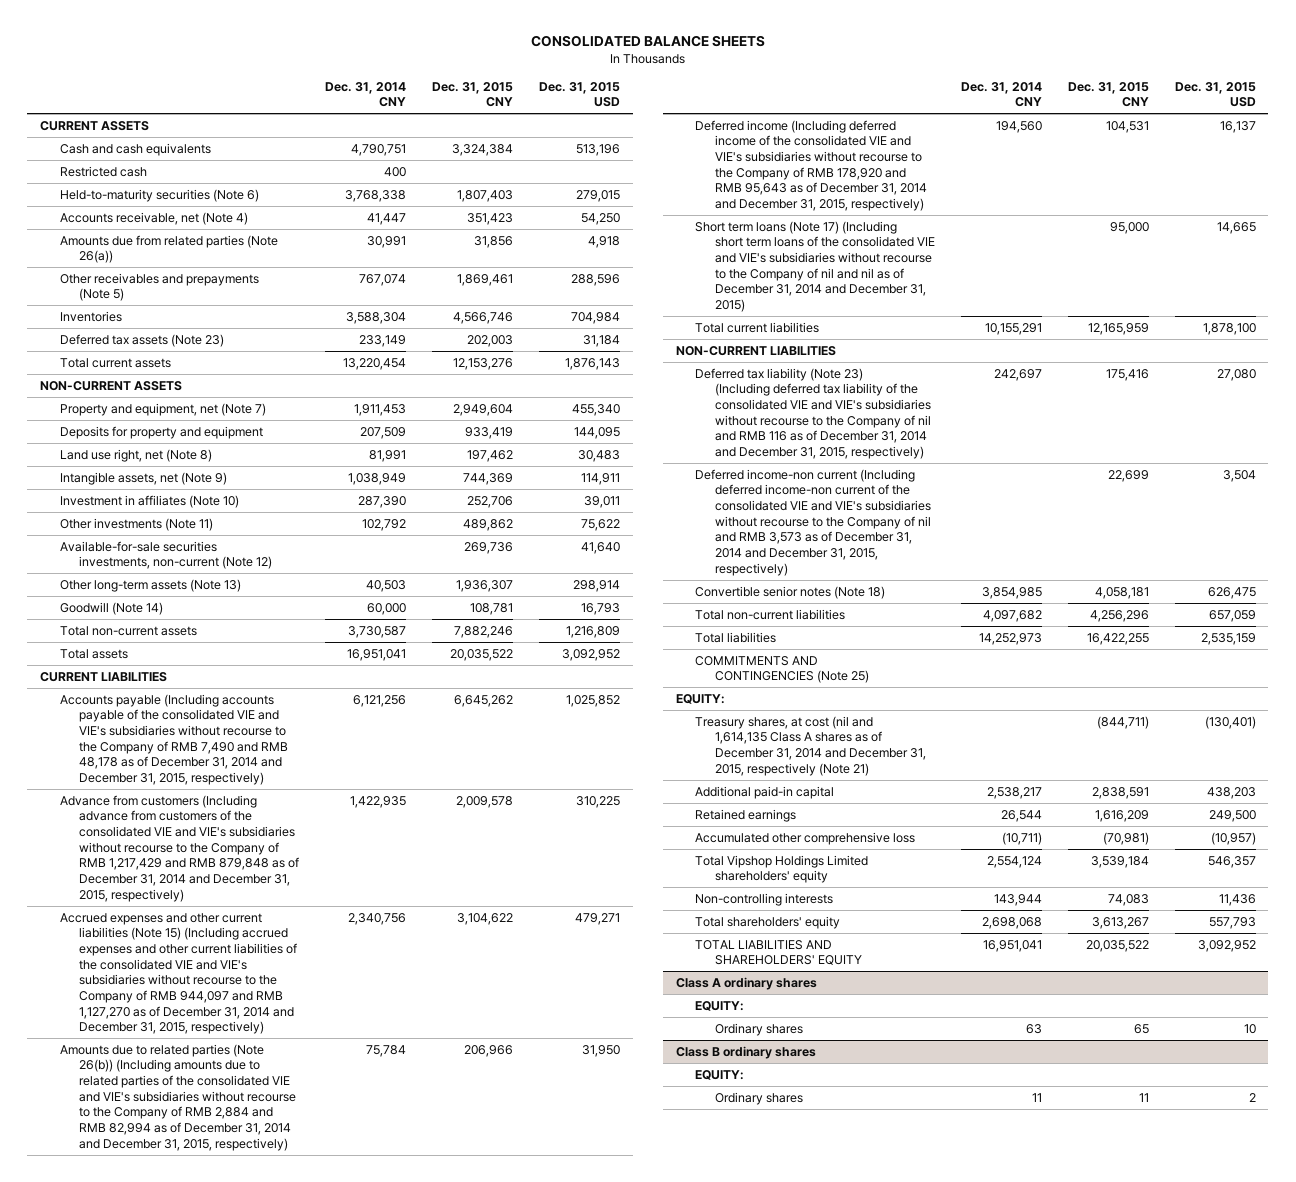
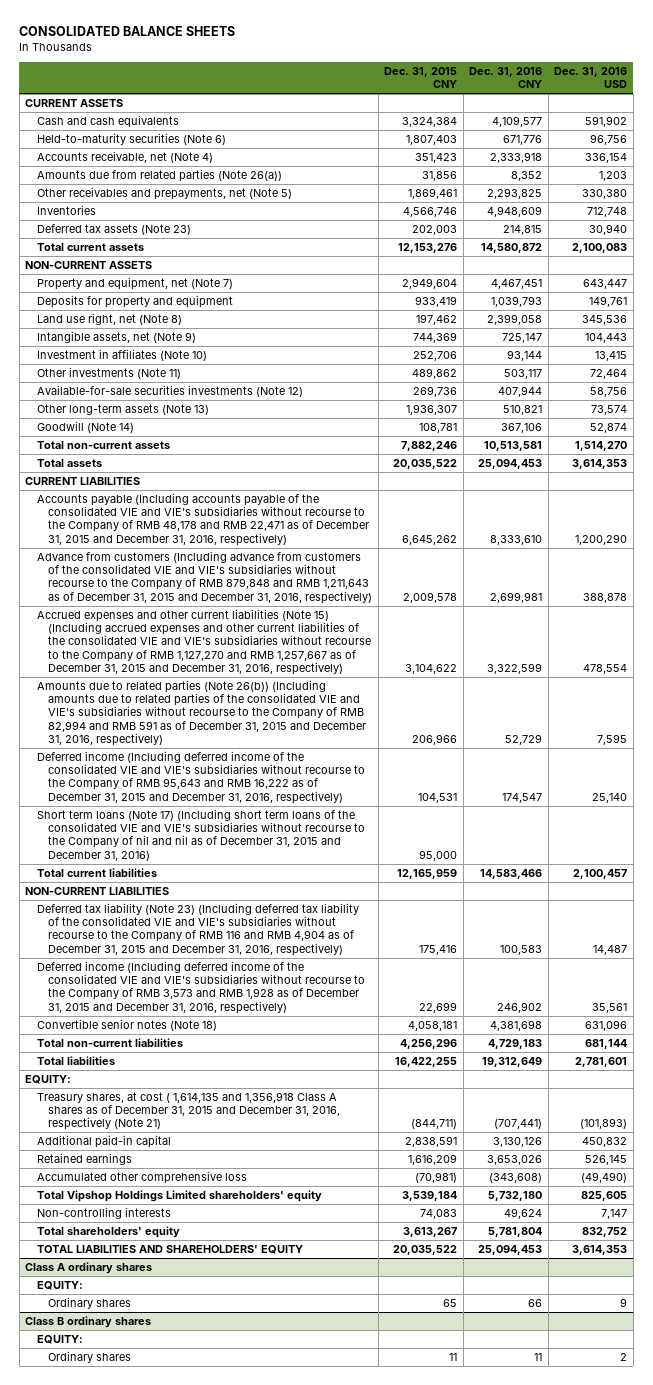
- | Dec. 31, 2014 CNY | Dec. 31, 2015 CNY | Dec. 31, 2015 USD
+ | Dec. 31, 2015 CNY | Dec. 31, 2016 CNY | Dec. 31, 2016 USD
- Restricted cash | 400 | |
- Other receivables and prepayments (Note 5) | 767,074 | 1,869,461 | 288,596
+ Other receivables and prepayments, net (Note 5) | 1,869,461 | 2,293,825 | 330,380
- Available-for-sale securities investments, non-current (Note 12) | | 269,736 | 41,640
+ Available-for-sale securities investments (Note 12) | 269,736 | 407,944 | 58,756
- Accounts payable (Including accounts payable of the consolidated VIE and VIE's subsidiaries without recourse to the Company of RMB 7,490 and RMB 48,178 as of December 31, 2014 and December 31, 2015, respectively) | 6,121,256 | 6,645,262 | 1,025,852
- Advance from customers (Including advance from customers of the consolidated VIE and VIE's subsidiaries without recourse to the Company of RMB 1,217,429 and RMB 879,848 as of December 31, 2014 and December 31, 2015, respectively) | 1,422,935 | 2,009,578 | 310,225
- Accrued expenses and other current liabilities (Note 15) (Including accrued expenses and other current liabilities of the consolidated VIE and VIE's subsidiaries without recourse to the Company of RMB 944,097 and RMB 1,127,270 as of December 31, 2014 and December 31, 2015, respectively) | 2,340,756 | 3,104,622 | 479,271
- Amounts due to related parties (Note 26(b)) (Including amounts due to related parties of the consolidated VIE and VIE's subsidiaries without recourse to the Company of RMB 2,884 and RMB 82,994 as of December 31, 2014 and December 31, 2015, respectively) | 75,784 | 206,966 | 31,950
- Deferred income (Including deferred income of the consolidated VIE and VIE's subsidiaries without recourse to the Company of RMB 178,920 and RMB 95,643 as of December 31, 2014 and December 31, 2015, respectively) | 194,560 | 104,531 | 16,137
- Short term loans (Note 17) (Including short term loans of the consolidated VIE and VIE's subsidiaries without recourse to the Company of nil and nil as of December 31, 2014 and December 31, 2015) | | 95,000 | 14,665
+ Accounts payable (Including accounts payable of the consolidated VIE and VIE's subsidiaries without recourse to the Company of RMB 48,178 and RMB 22,471 as of December 31, 2015 and December 31, 2016, respectively) | 6,645,262 | 8,333,610 | 1,200,290
+ Advance from customers (Including advance from customers of the consolidated VIE and VIE's subsidiaries without recourse to the Company of RMB 879,848 and RMB 1,211,643 as of December 31, 2015 and December 31, 2016, respectively) | 2,009,578 | 2,699,981 | 388,878
+ Accrued expenses and other current liabilities (Note 15) (Including accrued expenses and other current liabilities of the consolidated VIE and VIE's subsidiaries without recourse to the Company of RMB 1,127,270 and RMB 1,257,667 as of December 31, 2015 and December 31, 2016, respectively) | 3,104,622 | 3,322,599 | 478,554
+ Amounts due to related parties (Note 26(b)) (Including amounts due to related parties of the consolidated VIE and VIE's subsidiaries without recourse to the Company of RMB 82,994 and RMB 591 as of December 31, 2015 and December 31, 2016, respectively) | 206,966 | 52,729 | 7,595
+ Deferred income (Including deferred income of the consolidated VIE and VIE's subsidiaries without recourse to the Company of RMB 95,643 and RMB 16,222 as of December 31, 2015 and December 31, 2016, respectively) | 104,531 | 174,547 | 25,140
+ Short term loans (Note 17) (Including short term loans of the consolidated VIE and VIE's subsidiaries without recourse to the Company of nil and nil as of December 31, 2015 and December 31, 2016) | 95,000 | |
- Deferred tax liability (Note 23) (Including deferred tax liability of the consolidated VIE and VIE's subsidiaries without recourse to the Company of nil and RMB 116 as of December 31, 2014 and December 31, 2015, respectively) | 242,697 | 175,416 | 27,080
- Deferred income-non current (Including deferred income-non current of the consolidated VIE and VIE's subsidiaries without recourse to the Company of nil and RMB 3,573 as of December 31, 2014 and December 31, 2015, respectively) | | 22,699 | 3,504
+ Deferred tax liability (Note 23) (Including deferred tax liability of the consolidated VIE and VIE's subsidiaries without recourse to the Company of RMB 116 and RMB 4,904 as of December 31, 2015 and December 31, 2016, respectively) | 175,416 | 100,583 | 14,487
+ Deferred income (Including deferred income of the consolidated VIE and VIE's subsidiaries without recourse to the Company of RMB 3,573 and RMB 1,928 as of December 31, 2015 and December 31, 2016, respectively) | 22,699 | 246,902 | 35,561
- COMMITMENTS AND CONTINGENCIES (Note 25)
- Treasury shares, at cost (nil and 1,614,135 Class A shares as of December 31, 2014 and December 31, 2015, respectively (Note 21) | | (844,711) | (130,401)
+ Treasury shares, at cost ( 1,614,135 and 1,356,918 Class A shares as of December 31, 2015 and December 31, 2016, respectively (Note 21) | (844,711) | (707,441) | (101,893)

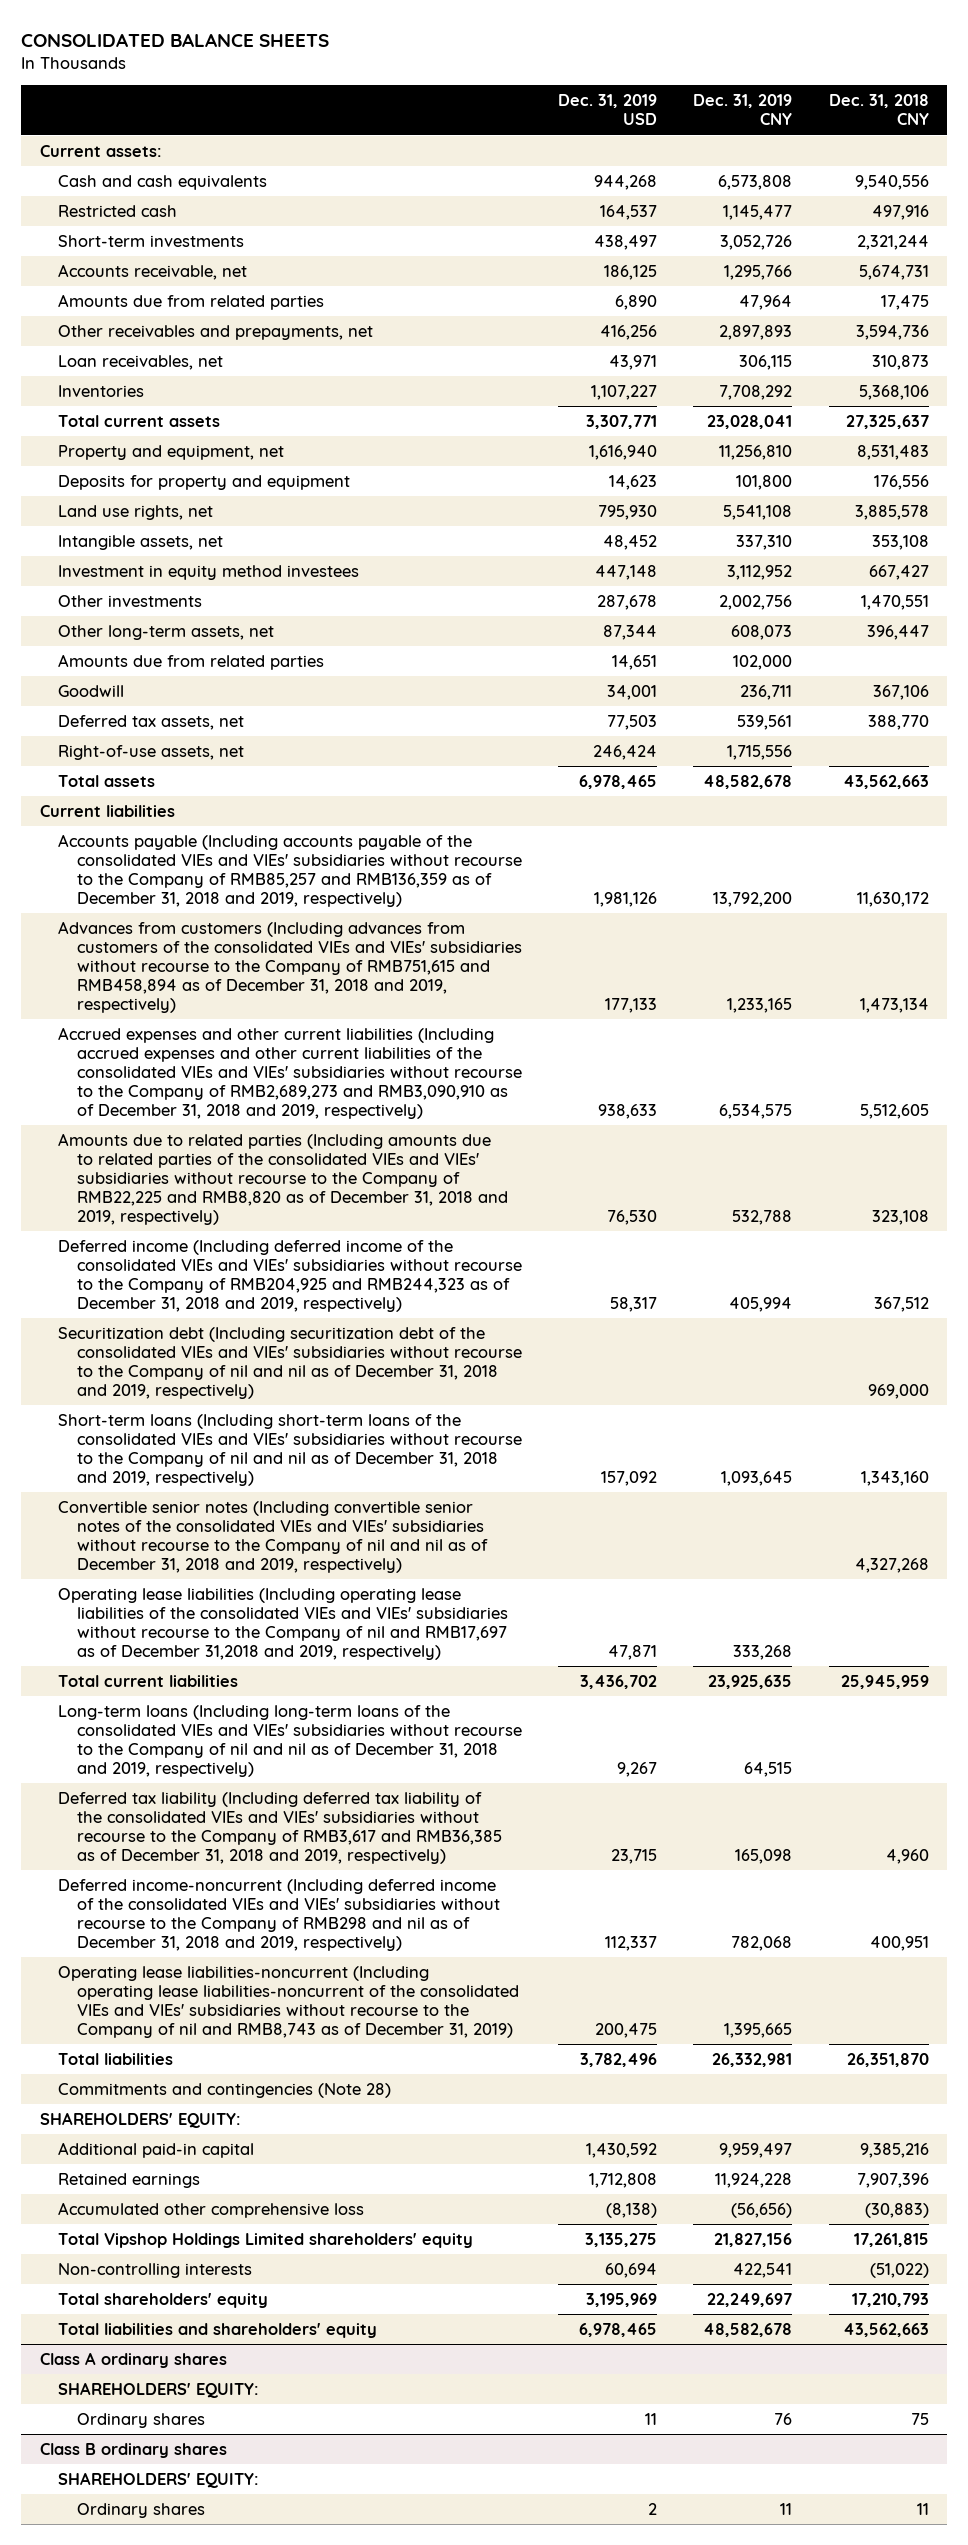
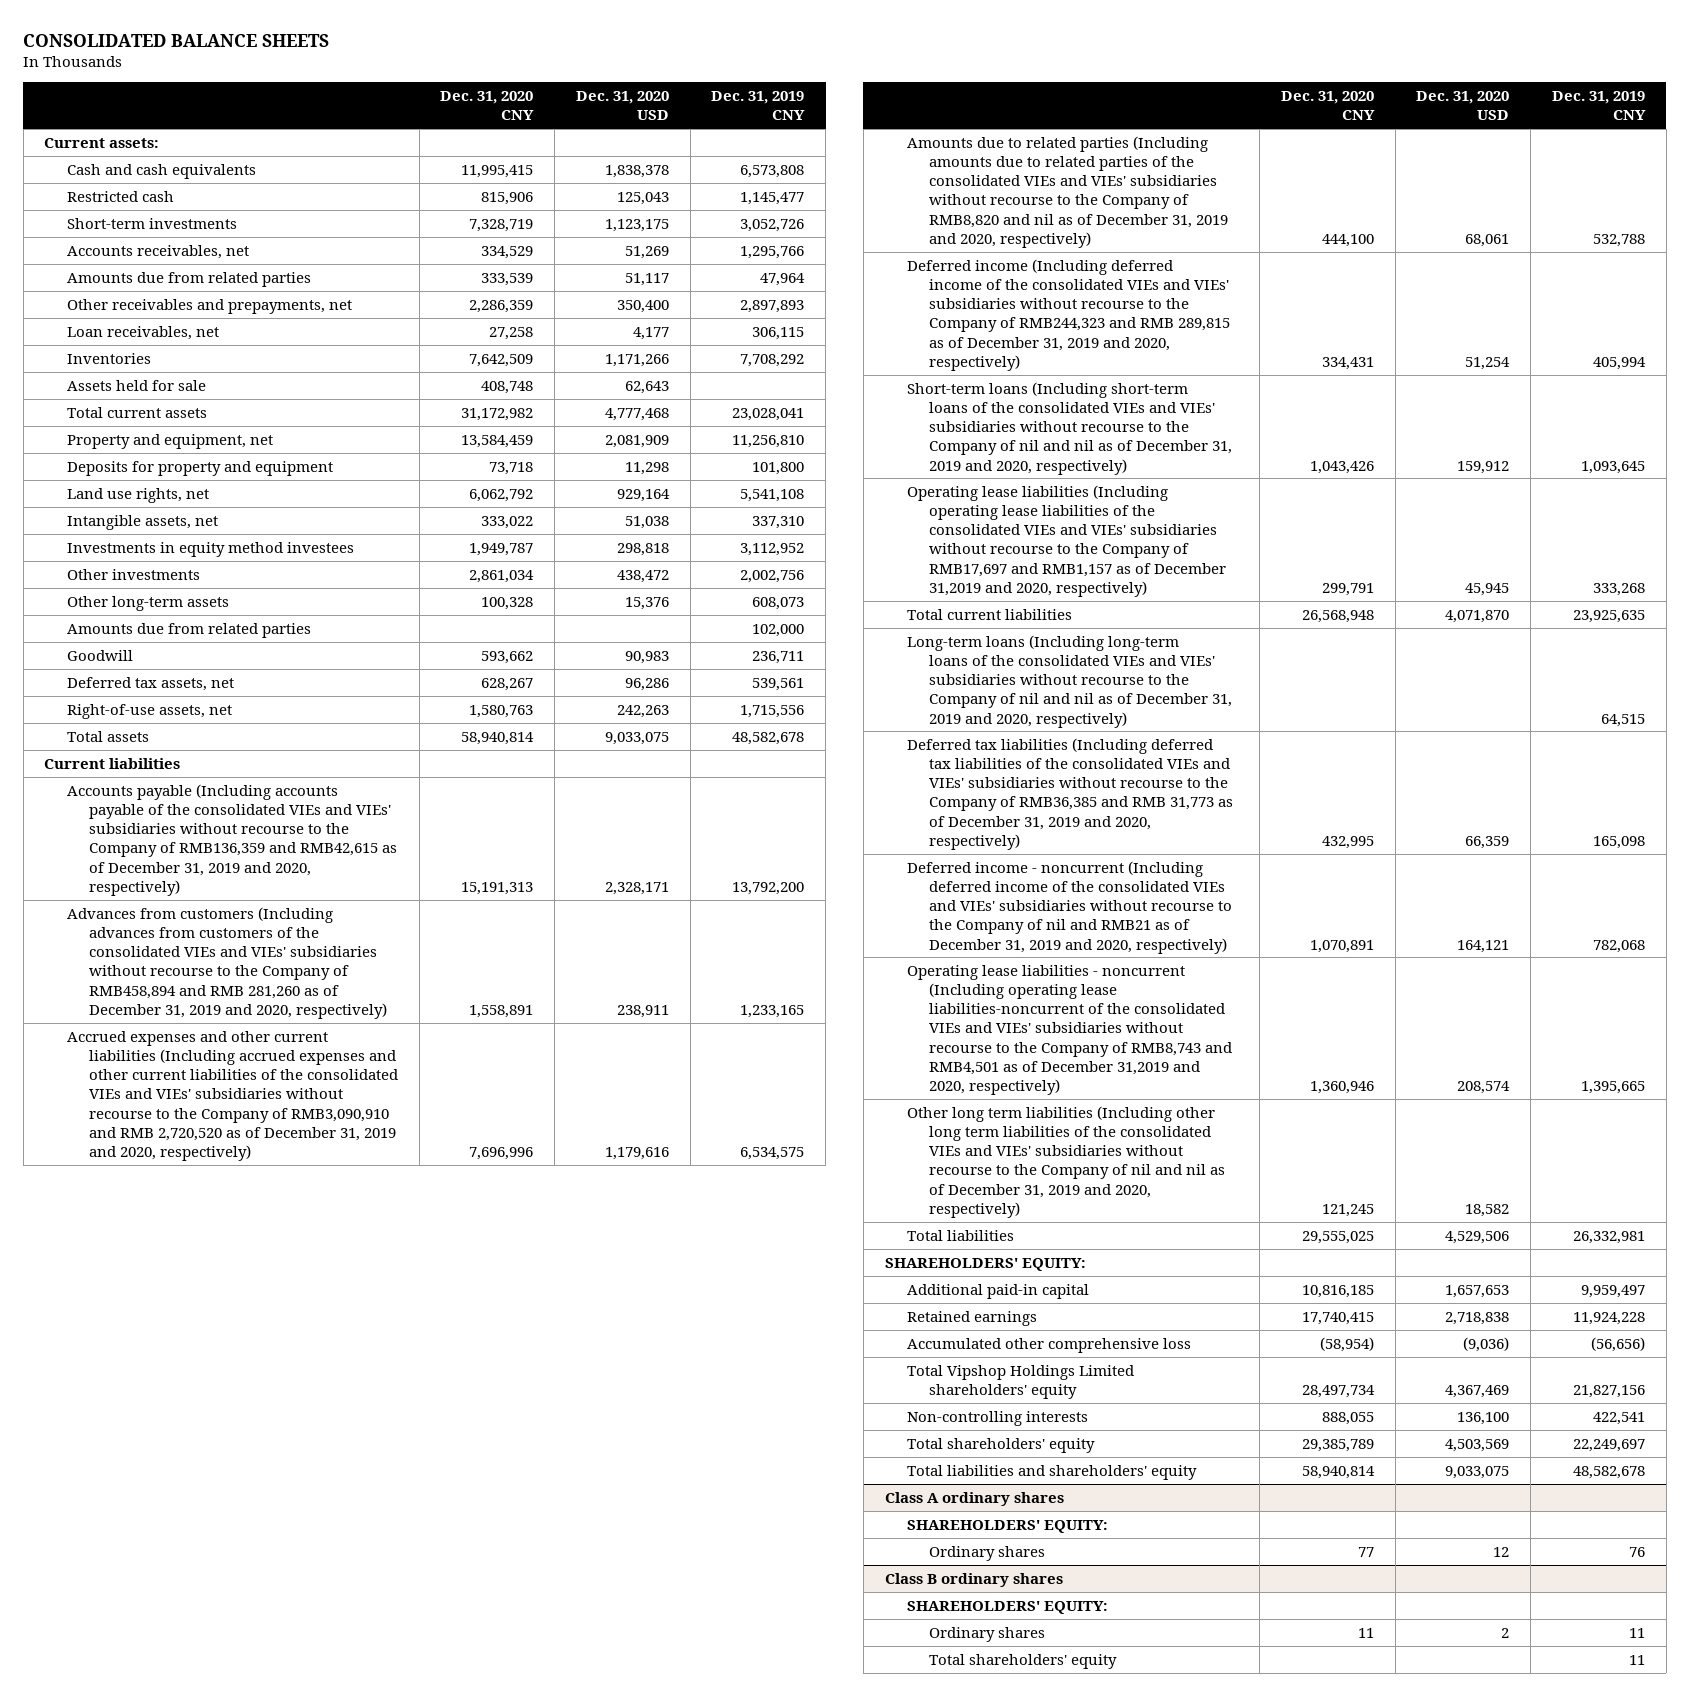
- | Dec. 31, 2019 USD | Dec. 31, 2019 CNY | Dec. 31, 2018 CNY
+ | Dec. 31, 2020 CNY | Dec. 31, 2020 USD | Dec. 31, 2019 CNY
- Accounts receivable, net | 186,125 | 1,295,766 | 5,674,731
+ Accounts receivables, net | 334,529 | 51,269 | 1,295,766
+ Assets held for sale | 408,748 | 62,643 |
- Investment in equity method investees | 447,148 | 3,112,952 | 667,427
+ Investments in equity method investees | 1,949,787 | 298,818 | 3,112,952
- Other long-term assets, net | 87,344 | 608,073 | 396,447
+ Other long-term assets | 100,328 | 15,376 | 608,073
- Accounts payable (Including accounts payable of the consolidated VIEs and VIEs' subsidiaries without recourse to the Company of RMB85,257 and RMB136,359 as of December 31, 2018 and 2019, respectively) | 1,981,126 | 13,792,200 | 11,630,172
- Advances from customers (Including advances from customers of the consolidated VIEs and VIEs' subsidiaries without recourse to the Company of RMB751,615 and RMB458,894 as of December 31, 2018 and 2019, respectively) | 177,133 | 1,233,165 | 1,473,134
- Accrued expenses and other current liabilities (Including accrued expenses and other current liabilities of the consolidated VIEs and VIEs' subsidiaries without recourse to the Company of RMB2,689,273 and RMB3,090,910 as of December 31, 2018 and 2019, respectively) | 938,633 | 6,534,575 | 5,512,605
- Amounts due to related parties (Including amounts due to related parties of the consolidated VIEs and VIEs' subsidiaries without recourse to the Company of RMB22,225 and RMB8,820 as of December 31, 2018 and 2019, respectively) | 76,530 | 532,788 | 323,108
- Deferred income (Including deferred income of the consolidated VIEs and VIEs' subsidiaries without recourse to the Company of RMB204,925 and RMB244,323 as of December 31, 2018 and 2019, respectively) | 58,317 | 405,994 | 367,512
- Securitization debt (Including securitization debt of the consolidated VIEs and VIEs' subsidiaries without recourse to the Company of nil and nil as of December 31, 2018 and 2019, respectively) | | | 969,000
- Short-term loans (Including short-term loans of the consolidated VIEs and VIEs' subsidiaries without recourse to the Company of nil and nil as of December 31, 2018 and 2019, respectively) | 157,092 | 1,093,645 | 1,343,160
- Convertible senior notes (Including convertible senior notes of the consolidated VIEs and VIEs' subsidiaries without recourse to the Company of nil and nil as of December 31, 2018 and 2019, respectively) | | | 4,327,268
- Operating lease liabilities (Including operating lease liabilities of the consolidated VIEs and VIEs' subsidiaries without recourse to the Company of nil and RMB17,697 as of December 31,2018 and 2019, respectively) | 47,871 | 333,268 |
+ Accounts payable (Including accounts payable of the consolidated VIEs and VIEs' subsidiaries without recourse to the Company of RMB136,359 and RMB42,615 as of December 31, 2019 and 2020, respectively) | 15,191,313 | 2,328,171 | 13,792,200
+ Advances from customers (Including advances from customers of the consolidated VIEs and VIEs' subsidiaries without recourse to the Company of RMB458,894 and RMB 281,260 as of December 31, 2019 and 2020, respectively) | 1,558,891 | 238,911 | 1,233,165
+ Accrued expenses and other current liabilities (Including accrued expenses and other current liabilities of the consolidated VIEs and VIEs' subsidiaries without recourse to the Company of RMB3,090,910 and RMB 2,720,520 as of December 31, 2019 and 2020, respectively) | 7,696,996 | 1,179,616 | 6,534,575
+ Amounts due to related parties (Including amounts due to related parties of the consolidated VIEs and VIEs' subsidiaries without recourse to the Company of RMB8,820 and nil as of December 31, 2019 and 2020, respectively) | 444,100 | 68,061 | 532,788
+ Deferred income (Including deferred income of the consolidated VIEs and VIEs' subsidiaries without recourse to the Company of RMB244,323 and RMB 289,815 as of December 31, 2019 and 2020, respectively) | 334,431 | 51,254 | 405,994
+ Short-term loans (Including short-term loans of the consolidated VIEs and VIEs' subsidiaries without recourse to the Company of nil and nil as of December 31, 2019 and 2020, respectively) | 1,043,426 | 159,912 | 1,093,645
+ Operating lease liabilities (Including operating lease liabilities of the consolidated VIEs and VIEs' subsidiaries without recourse to the Company of RMB17,697 and RMB1,157 as of December 31,2019 and 2020, respectively) | 299,791 | 45,945 | 333,268
- Long-term loans (Including long-term loans of the consolidated VIEs and VIEs' subsidiaries without recourse to the Company of nil and nil as of December 31, 2018 and 2019, respectively) | 9,267 | 64,515 |
- Deferred tax liability (Including deferred tax liability of the consolidated VIEs and VIEs' subsidiaries without recourse to the Company of RMB3,617 and RMB36,385 as of December 31, 2018 and 2019, respectively) | 23,715 | 165,098 | 4,960
- Deferred income-noncurrent (Including deferred income of the consolidated VIEs and VIEs' subsidiaries without recourse to the Company of RMB298 and nil as of December 31, 2018 and 2019, respectively) | 112,337 | 782,068 | 400,951
- Operating lease liabilities-noncurrent (Including operating lease liabilities-noncurrent of the consolidated VIEs and VIEs' subsidiaries without recourse to the Company of nil and RMB8,743 as of December 31, 2019) | 200,475 | 1,395,665 |
+ Long-term loans (Including long-term loans of the consolidated VIEs and VIEs' subsidiaries without recourse to the Company of nil and nil as of December 31, 2019 and 2020, respectively) | | | 64,515
+ Deferred tax liabilities (Including deferred tax liabilities of the consolidated VIEs and VIEs' subsidiaries without recourse to the Company of RMB36,385 and RMB 31,773 as of December 31, 2019 and 2020, respectively) | 432,995 | 66,359 | 165,098
+ Deferred income - noncurrent (Including deferred income of the consolidated VIEs and VIEs' subsidiaries without recourse to the Company of nil and RMB21 as of December 31, 2019 and 2020, respectively) | 1,070,891 | 164,121 | 782,068
+ Operating lease liabilities - noncurrent (Including operating lease liabilities-noncurrent of the consolidated VIEs and VIEs' subsidiaries without recourse to the Company of RMB8,743 and RMB4,501 as of December 31,2019 and 2020, respectively) | 1,360,946 | 208,574 | 1,395,665
+ Other long term liabilities (Including other long term liabilities of the consolidated VIEs and VIEs' subsidiaries without recourse to the Company of nil and nil as of December 31, 2019 and 2020, respectively) | 121,245 | 18,582 |
- Commitments and contingencies (Note 28)
@ Class B ordinary shares
+ Total shareholders' equity | | | 11

